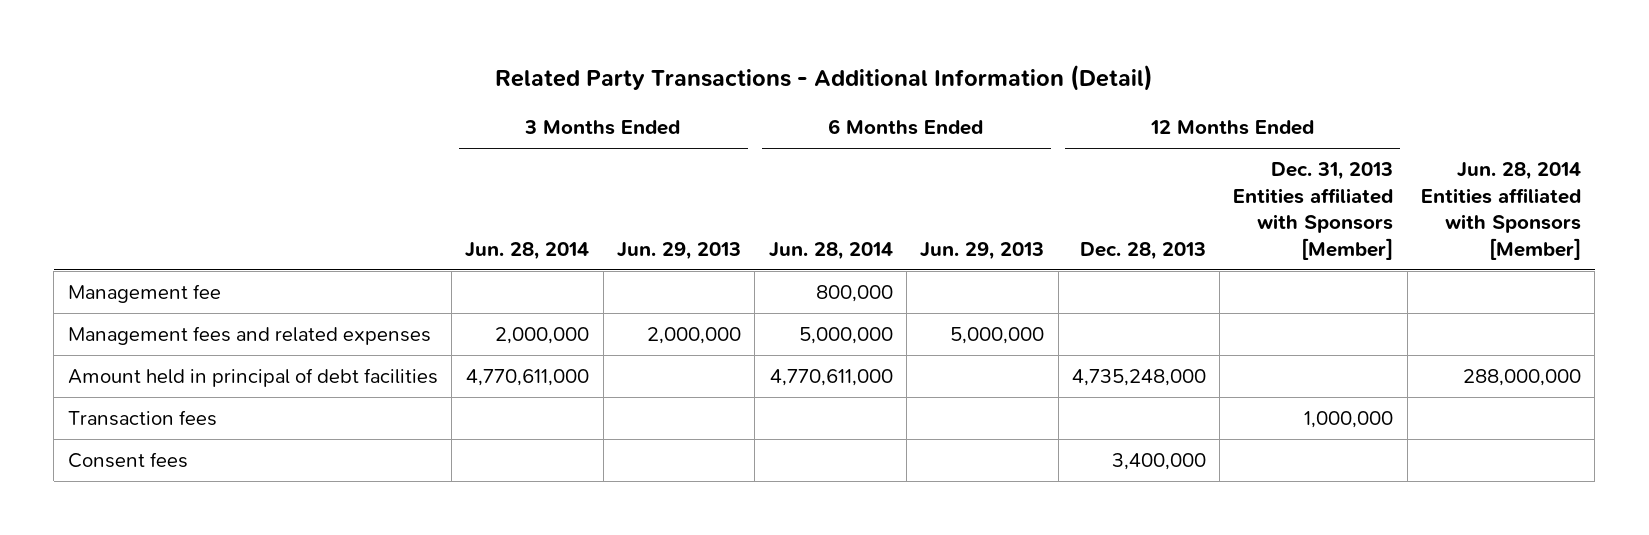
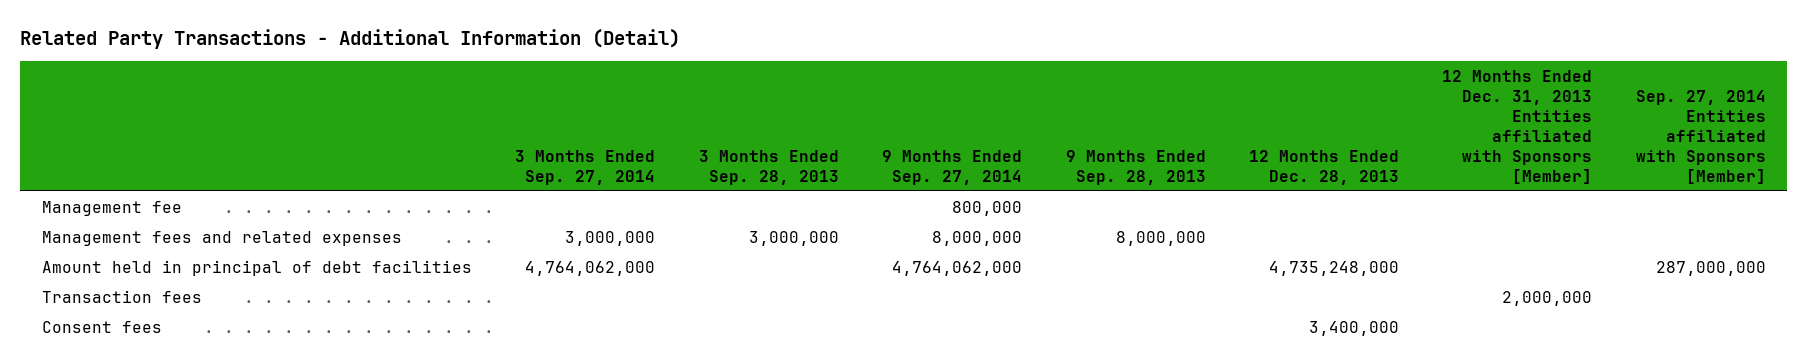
- | 3 Months Ended Jun. 28, 2014 | 3 Months Ended Jun. 29, 2013 | 6 Months Ended Jun. 28, 2014 | 6 Months Ended Jun. 29, 2013 | 12 Months Ended Dec. 28, 2013 | 12 Months Ended Dec. 31, 2013 Entities affiliated with Sponsors [Member] | Jun. 28, 2014 Entities affiliated with Sponsors [Member]
+ | 3 Months Ended Sep. 27, 2014 | 3 Months Ended Sep. 28, 2013 | 9 Months Ended Sep. 27, 2014 | 9 Months Ended Sep. 28, 2013 | 12 Months Ended Dec. 28, 2013 | 12 Months Ended Dec. 31, 2013 Entities affiliated with Sponsors [Member] | Sep. 27, 2014 Entities affiliated with Sponsors [Member]
- Transaction fees | | | | | | 1,000,000 |
+ Transaction fees | | | | | | 2,000,000 |

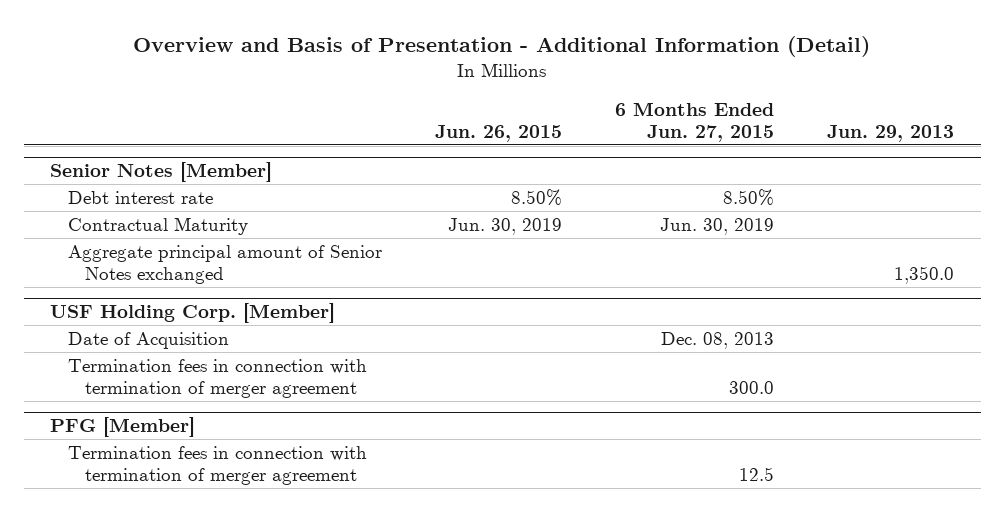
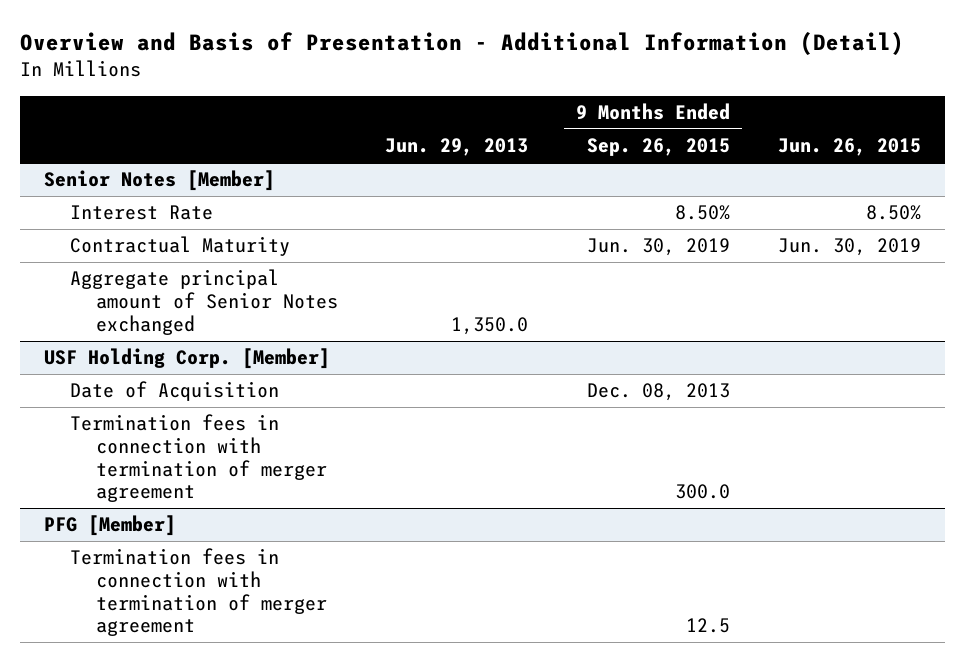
- | Jun. 26, 2015 | 6 Months Ended Jun. 27, 2015 | Jun. 29, 2013
+ | Jun. 29, 2013 | 9 Months Ended Sep. 26, 2015 | Jun. 26, 2015
@ Senior Notes [Member]
- Debt interest rate | 8.50% | 8.50% |
+ Interest Rate | | 8.50% | 8.50%

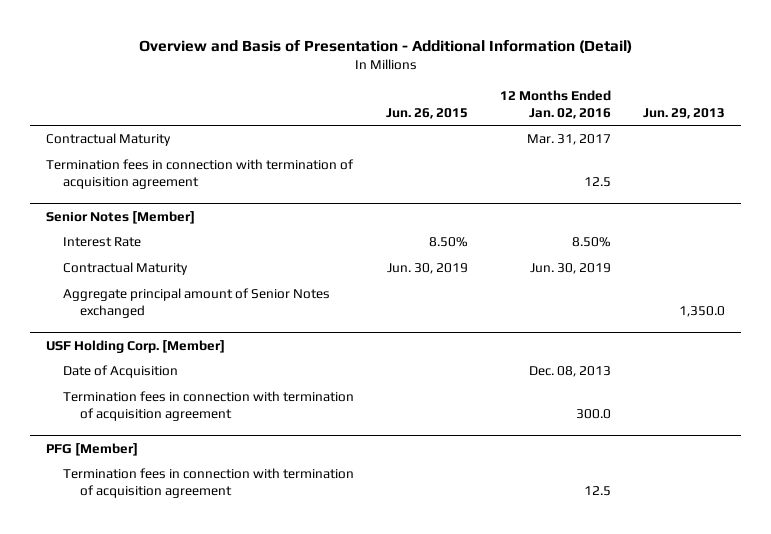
- | Jun. 29, 2013 | 9 Months Ended Sep. 26, 2015 | Jun. 26, 2015
+ | Jun. 26, 2015 | 12 Months Ended Jan. 02, 2016 | Jun. 29, 2013
+ Contractual Maturity | | Mar. 31, 2017 |
+ Termination fees in connection with termination of acquisition agreement | | 12.5 |
@ USF Holding Corp. [Member]
- Termination fees in connection with termination of merger agreement | | 300.0 |
+ Termination fees in connection with termination of acquisition agreement | | 300.0 |
@ PFG [Member]
- Termination fees in connection with termination of merger agreement | | 12.5 |
+ Termination fees in connection with termination of acquisition agreement | | 12.5 |

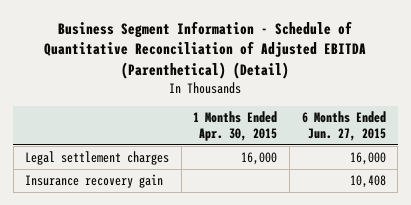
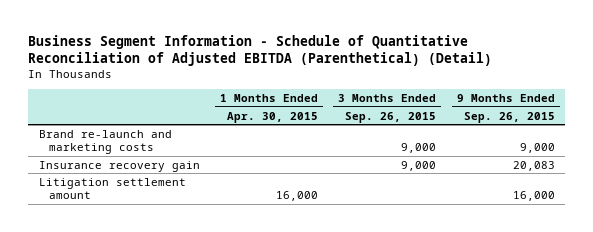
- | 1 Months Ended Apr. 30, 2015 | 6 Months Ended Jun. 27, 2015
+ | 1 Months Ended Apr. 30, 2015 | 3 Months Ended Sep. 26, 2015 | 9 Months Ended Sep. 26, 2015
- Legal settlement charges | 16,000 | 16,000
+ Brand re-launch and marketing costs | | 9,000 | 9,000
+ Litigation settlement amount | 16,000 | | 16,000

